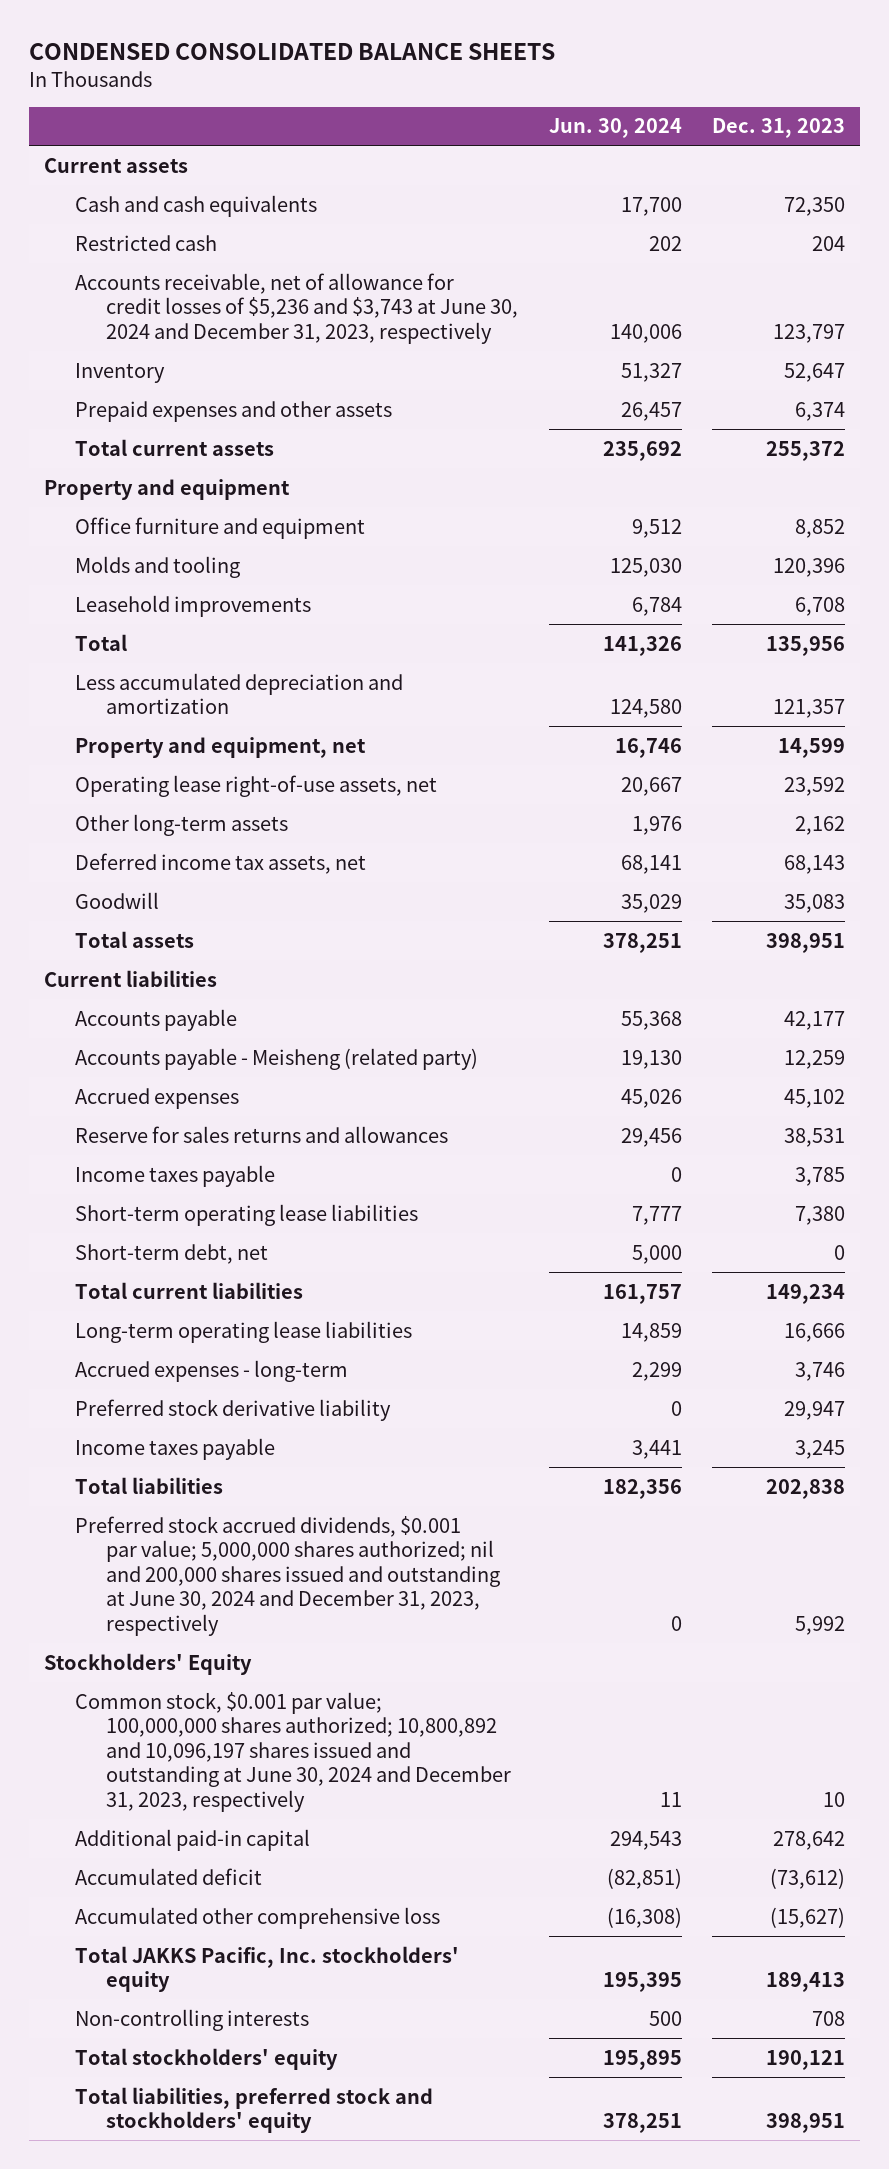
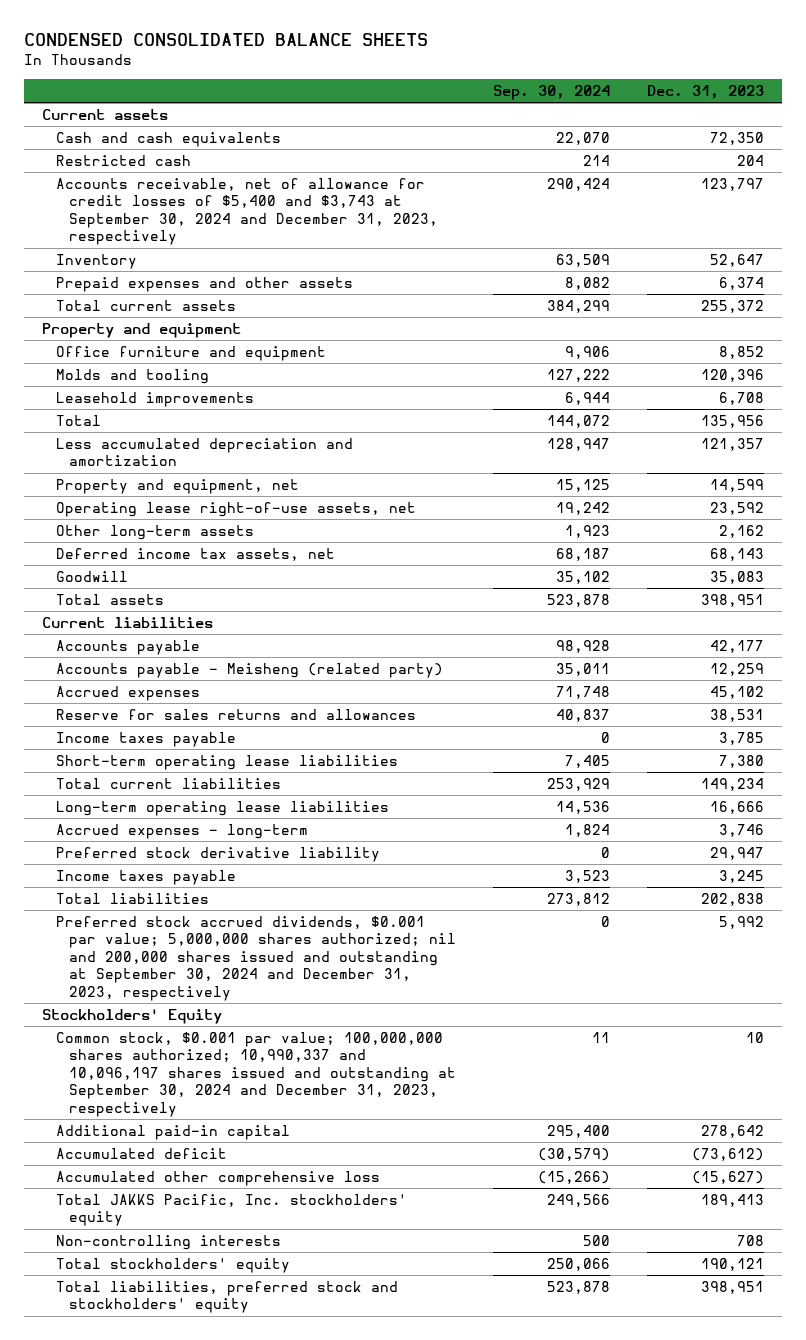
- | Jun. 30, 2024 | Dec. 31, 2023
+ | Sep. 30, 2024 | Dec. 31, 2023
- Accounts receivable, net of allowance for credit losses of $5,236 and $3,743 at June 30, 2024 and December 31, 2023, respectively | 140,006 | 123,797
+ Accounts receivable, net of allowance for credit losses of $5,400 and $3,743 at September 30, 2024 and December 31, 2023, respectively | 290,424 | 123,797
- Short-term debt, net | 5,000 | 0
- Preferred stock accrued dividends, $0.001 par value; 5,000,000 shares authorized; nil and 200,000 shares issued and outstanding at June 30, 2024 and December 31, 2023, respectively | 0 | 5,992
+ Preferred stock accrued dividends, $0.001 par value; 5,000,000 shares authorized; nil and 200,000 shares issued and outstanding at September 30, 2024 and December 31, 2023, respectively | 0 | 5,992
- Common stock, $0.001 par value; 100,000,000 shares authorized; 10,800,892 and 10,096,197 shares issued and outstanding at June 30, 2024 and December 31, 2023, respectively | 11 | 10
+ Common stock, $0.001 par value; 100,000,000 shares authorized; 10,990,337 and 10,096,197 shares issued and outstanding at September 30, 2024 and December 31, 2023, respectively | 11 | 10

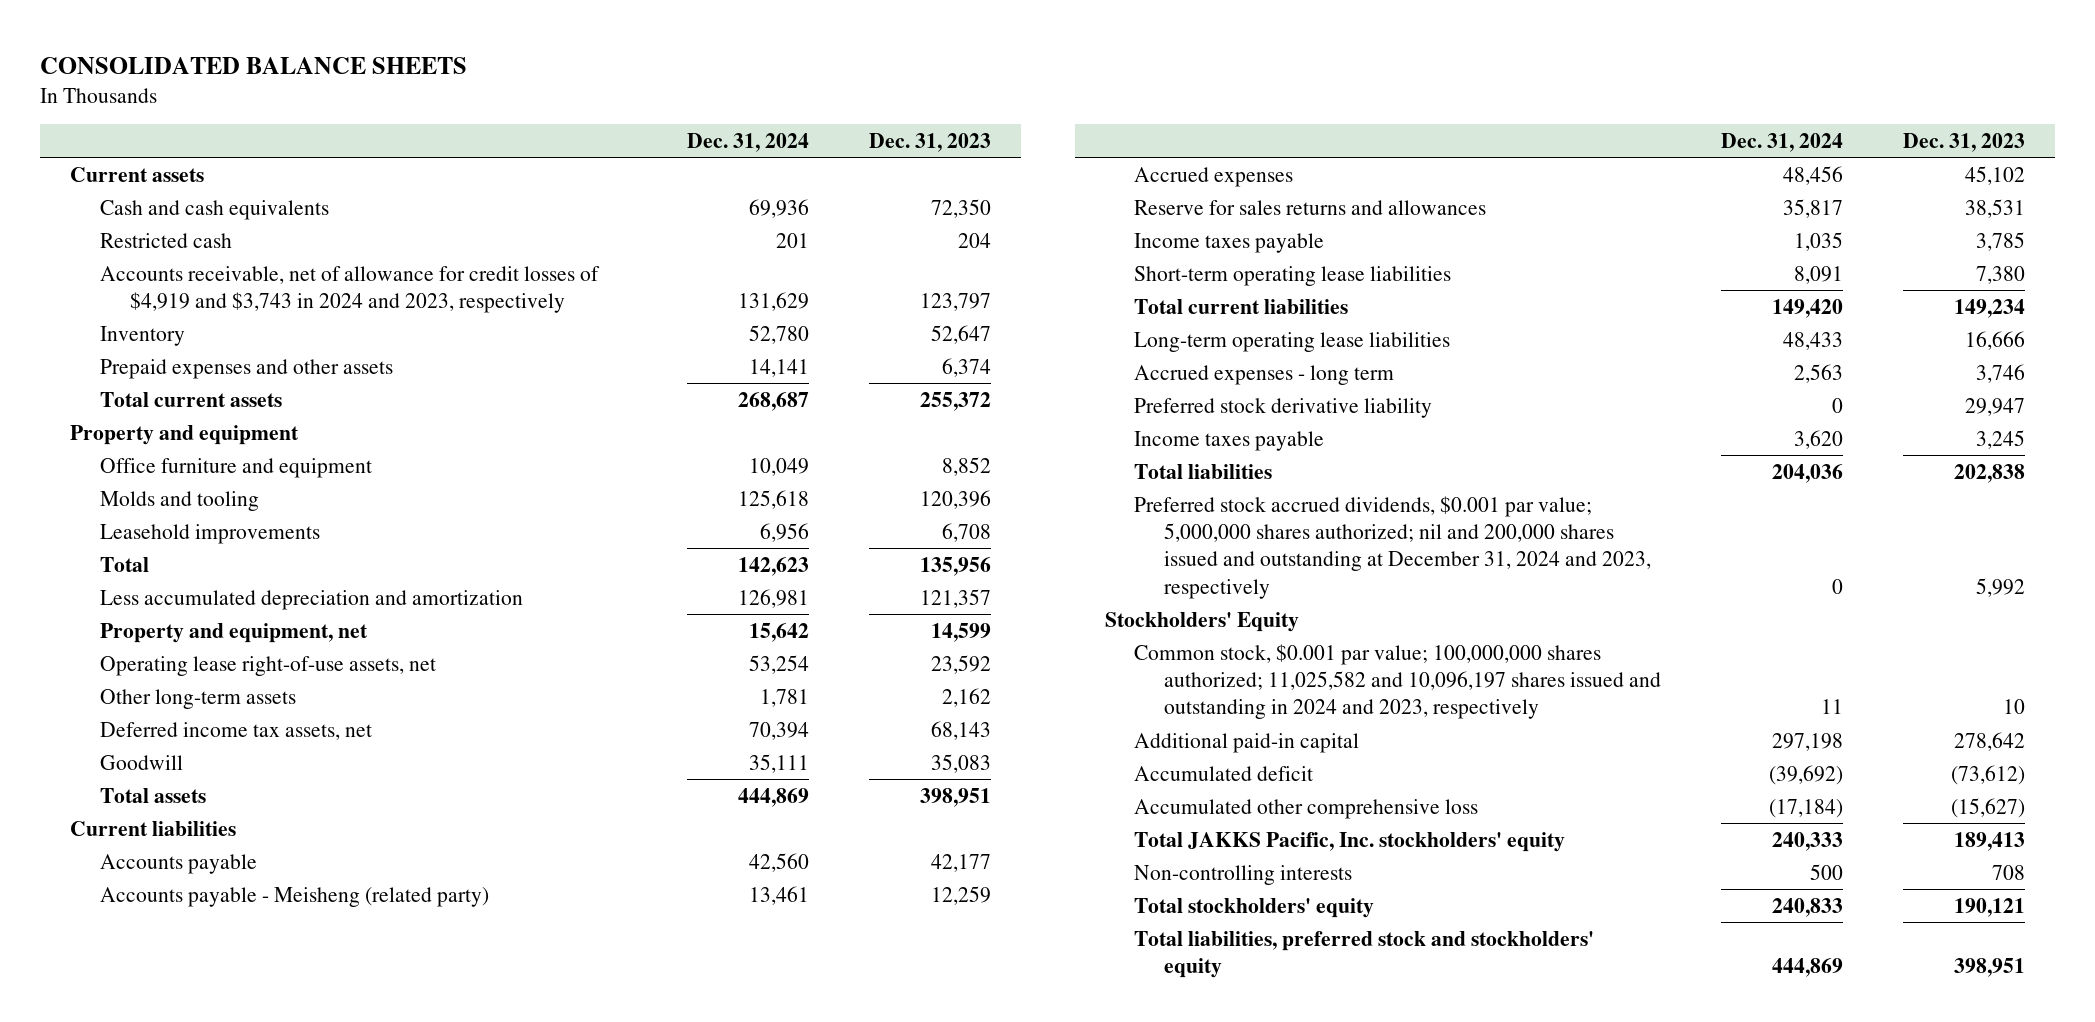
- CONDENSED CONSOLIDATED BALANCE SHEETS
+ CONSOLIDATED BALANCE SHEETS
- | Sep. 30, 2024 | Dec. 31, 2023
+ | Dec. 31, 2024 | Dec. 31, 2023
- Accounts receivable, net of allowance for credit losses of $5,400 and $3,743 at September 30, 2024 and December 31, 2023, respectively | 290,424 | 123,797
+ Accounts receivable, net of allowance for credit losses of $4,919 and $3,743 in 2024 and 2023, respectively | 131,629 | 123,797
- Accrued expenses - long-term | 1,824 | 3,746
+ Accrued expenses - long term | 2,563 | 3,746
- Preferred stock accrued dividends, $0.001 par value; 5,000,000 shares authorized; nil and 200,000 shares issued and outstanding at September 30, 2024 and December 31, 2023, respectively | 0 | 5,992
+ Preferred stock accrued dividends, $0.001 par value; 5,000,000 shares authorized; nil and 200,000 shares issued and outstanding at December 31, 2024 and 2023, respectively | 0 | 5,992
- Common stock, $0.001 par value; 100,000,000 shares authorized; 10,990,337 and 10,096,197 shares issued and outstanding at September 30, 2024 and December 31, 2023, respectively | 11 | 10
+ Common stock, $0.001 par value; 100,000,000 shares authorized; 11,025,582 and 10,096,197 shares issued and outstanding in 2024 and 2023, respectively | 11 | 10

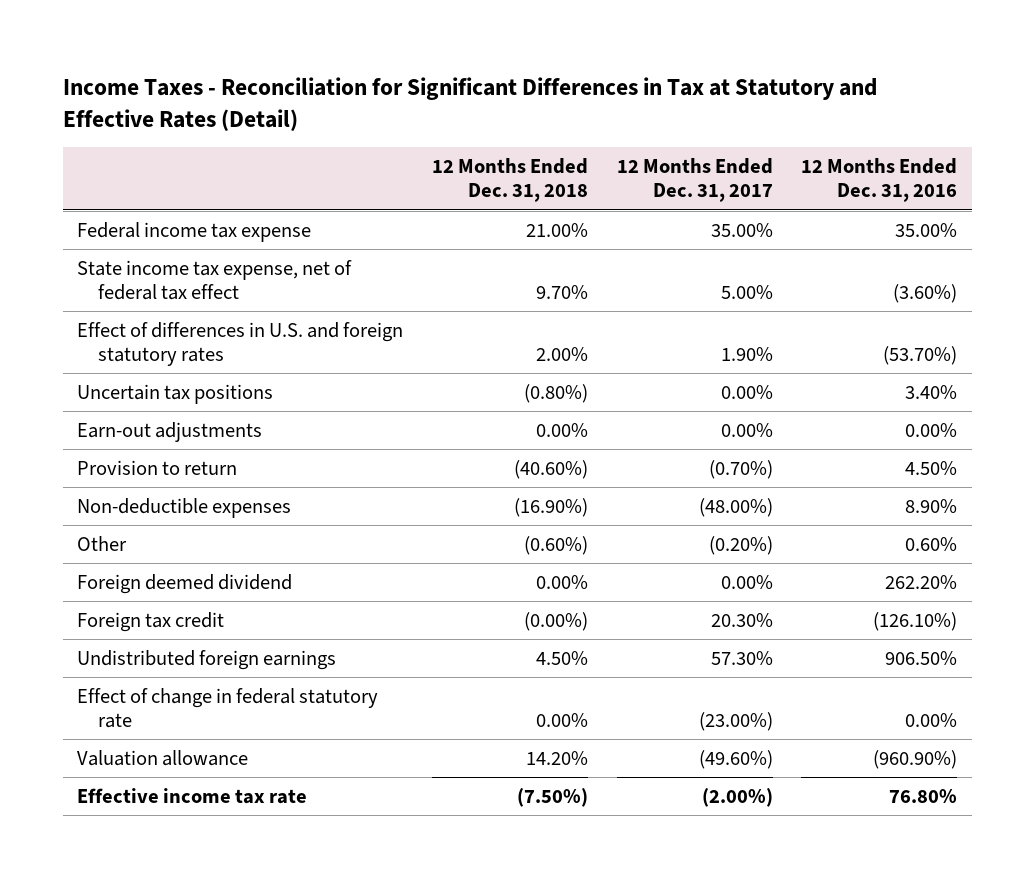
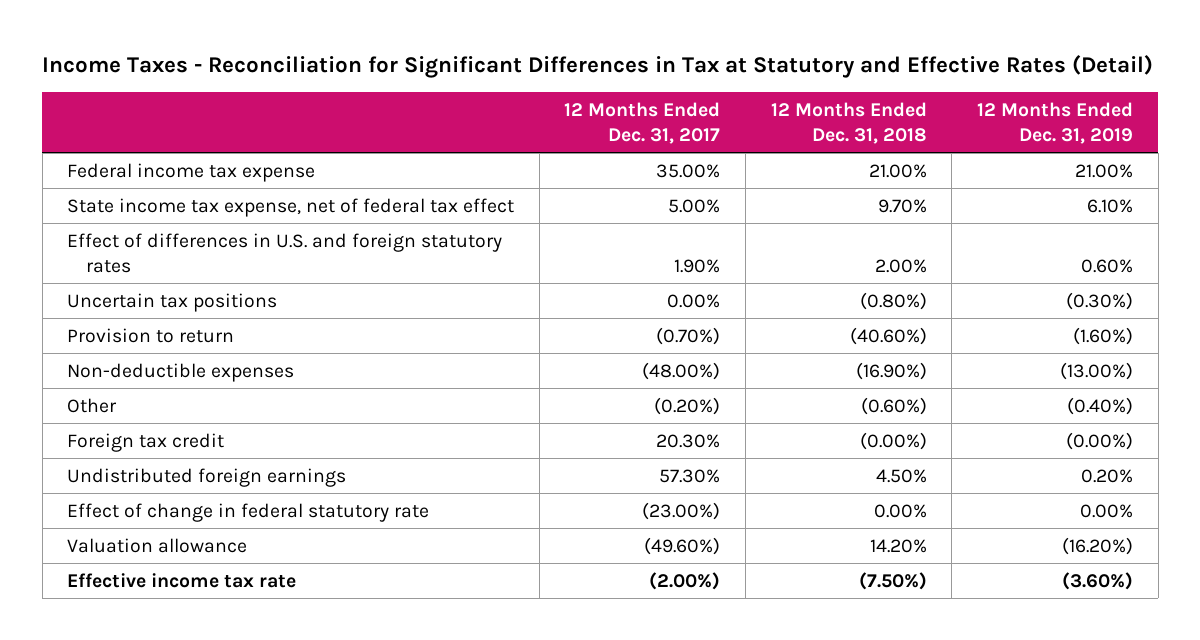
- | 12 Months Ended Dec. 31, 2018 | 12 Months Ended Dec. 31, 2017 | 12 Months Ended Dec. 31, 2016
+ | 12 Months Ended Dec. 31, 2017 | 12 Months Ended Dec. 31, 2018 | 12 Months Ended Dec. 31, 2019
- Earn-out adjustments | 0.00% | 0.00% | 0.00%
- Foreign deemed dividend | 0.00% | 0.00% | 262.20%

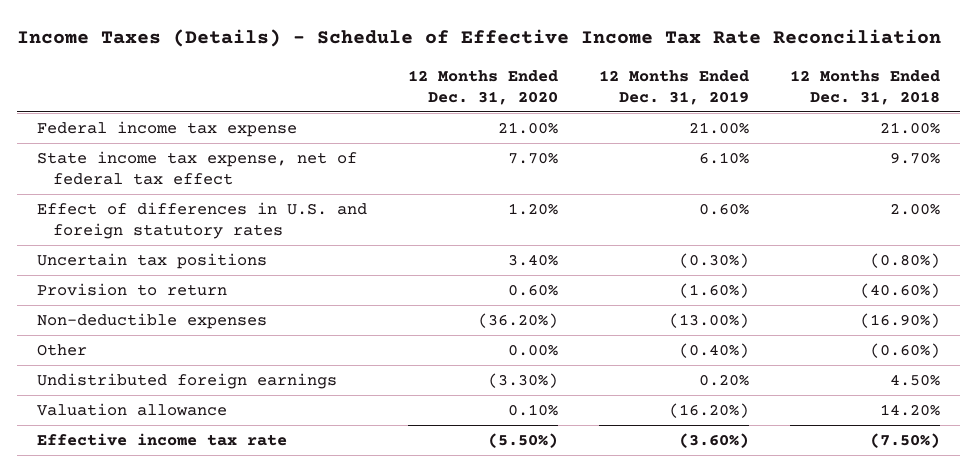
- Income Taxes - Reconciliation for Significant Differences in Tax at Statutory and Effective Rates (Detail)
+ Income Taxes (Details) - Schedule of Effective Income Tax Rate Reconciliation
- | 12 Months Ended Dec. 31, 2017 | 12 Months Ended Dec. 31, 2018 | 12 Months Ended Dec. 31, 2019
+ | 12 Months Ended Dec. 31, 2020 | 12 Months Ended Dec. 31, 2019 | 12 Months Ended Dec. 31, 2018
- Foreign tax credit | 20.30% | (0.00%) | (0.00%)
- Effect of change in federal statutory rate | (23.00%) | 0.00% | 0.00%

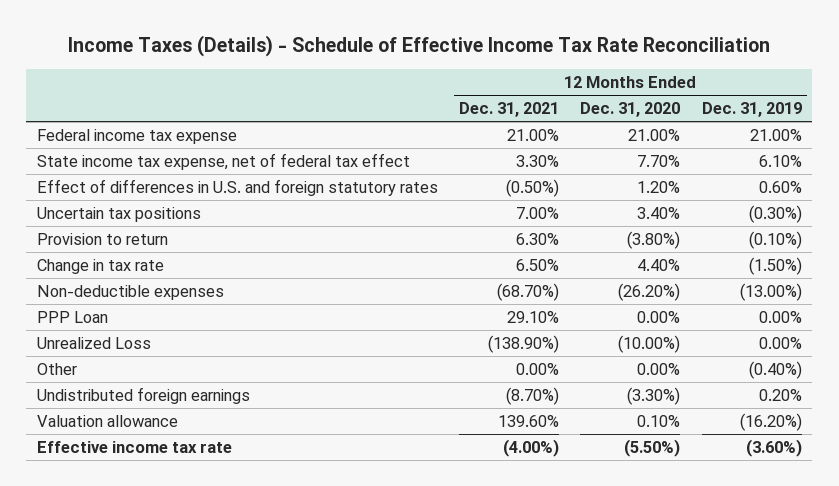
- | 12 Months Ended Dec. 31, 2020 | 12 Months Ended Dec. 31, 2019 | 12 Months Ended Dec. 31, 2018
+ | 12 Months Ended Dec. 31, 2021 | 12 Months Ended Dec. 31, 2020 | 12 Months Ended Dec. 31, 2019
- Provision to return | 0.60% | (1.60%) | (40.60%)
- Non-deductible expenses | (36.20%) | (13.00%) | (16.90%)
+ Provision to return | 6.30% | (3.80%) | (0.10%)
+ Change in tax rate | 6.50% | 4.40% | (1.50%)
+ Non-deductible expenses | (68.70%) | (26.20%) | (13.00%)
+ PPP Loan | 29.10% | 0.00% | 0.00%
+ Unrealized Loss | (138.90%) | (10.00%) | 0.00%

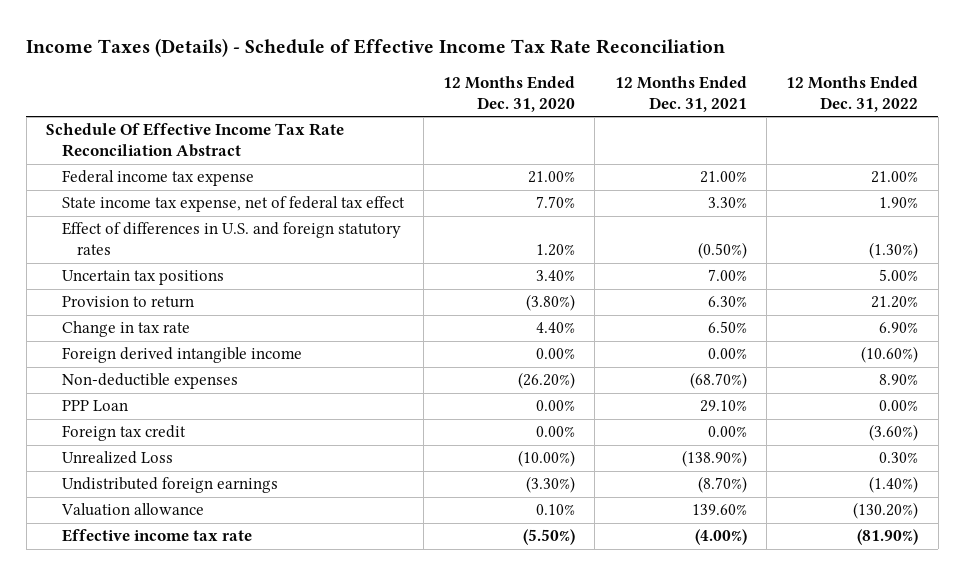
- | 12 Months Ended Dec. 31, 2021 | 12 Months Ended Dec. 31, 2020 | 12 Months Ended Dec. 31, 2019
+ | 12 Months Ended Dec. 31, 2020 | 12 Months Ended Dec. 31, 2021 | 12 Months Ended Dec. 31, 2022
+ Schedule Of Effective Income Tax Rate Reconciliation Abstract
+ Foreign derived intangible income | 0.00% | 0.00% | (10.60%)
+ Foreign tax credit | 0.00% | 0.00% | (3.60%)
- Other | 0.00% | 0.00% | (0.40%)

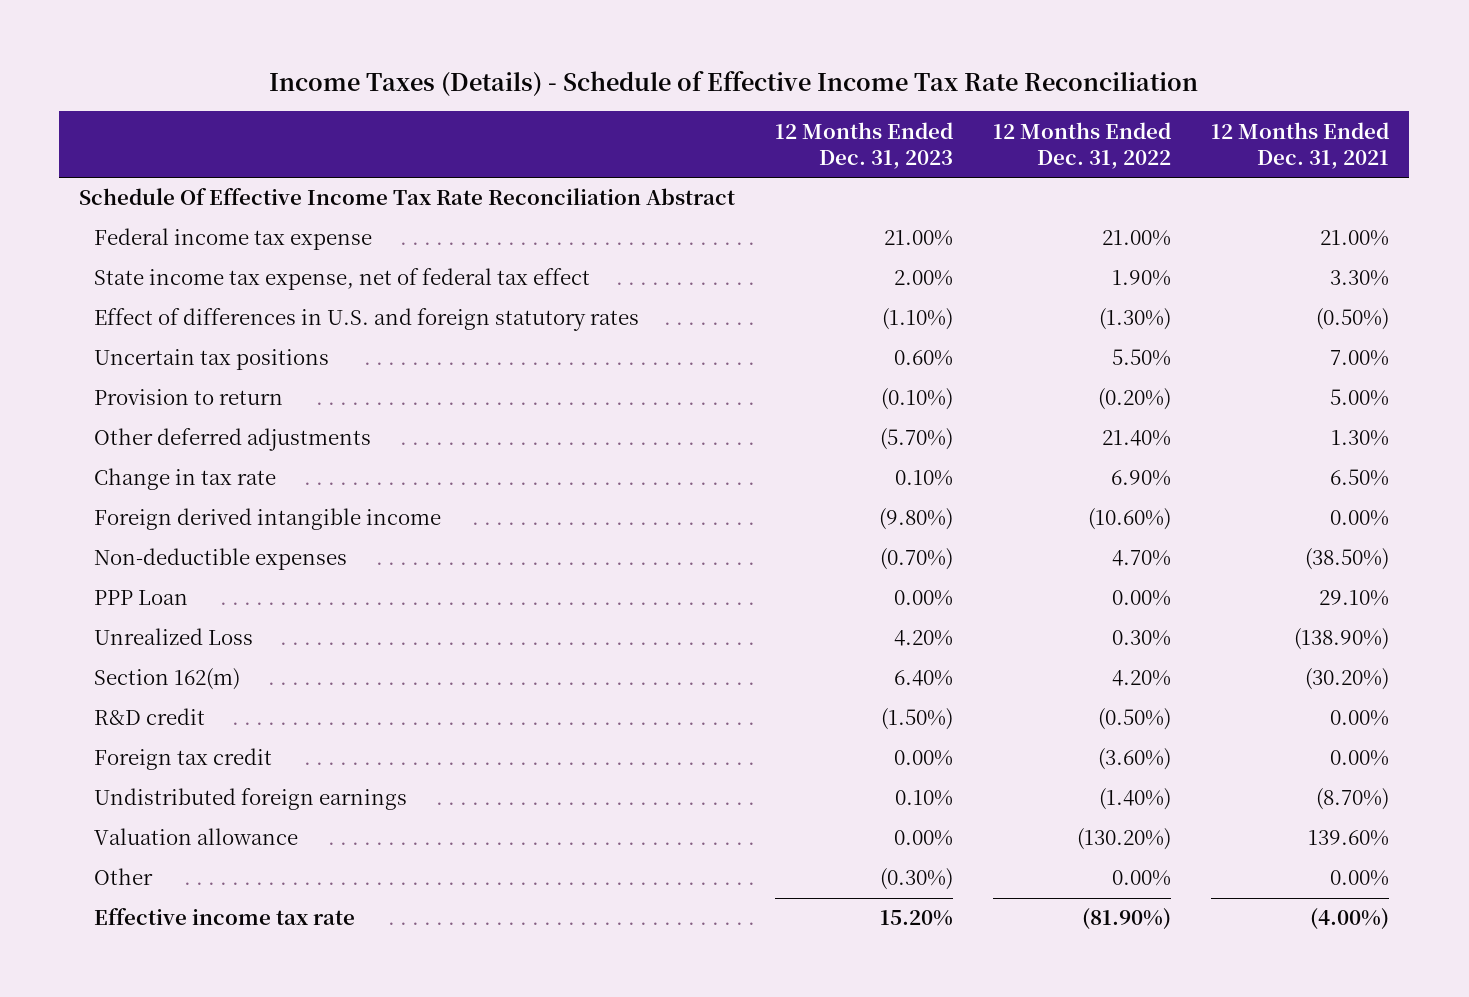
- | 12 Months Ended Dec. 31, 2020 | 12 Months Ended Dec. 31, 2021 | 12 Months Ended Dec. 31, 2022
+ | 12 Months Ended Dec. 31, 2023 | 12 Months Ended Dec. 31, 2022 | 12 Months Ended Dec. 31, 2021
- Uncertain tax positions | 3.40% | 7.00% | 5.00%
- Provision to return | (3.80%) | 6.30% | 21.20%
+ Uncertain tax positions | 0.60% | 5.50% | 7.00%
+ Provision to return | (0.10%) | (0.20%) | 5.00%
+ Other deferred adjustments | (5.70%) | 21.40% | 1.30%
- Non-deductible expenses | (26.20%) | (68.70%) | 8.90%
+ Non-deductible expenses | (0.70%) | 4.70% | (38.50%)
+ Section 162(m) | 6.40% | 4.20% | (30.20%)
+ R&D credit | (1.50%) | (0.50%) | 0.00%
moved down: Foreign tax credit | 0.00% | (3.60%) | 0.00%
+ Other | (0.30%) | 0.00% | 0.00%

